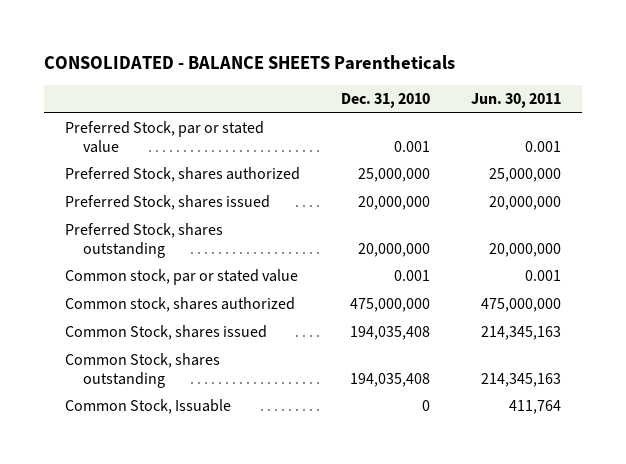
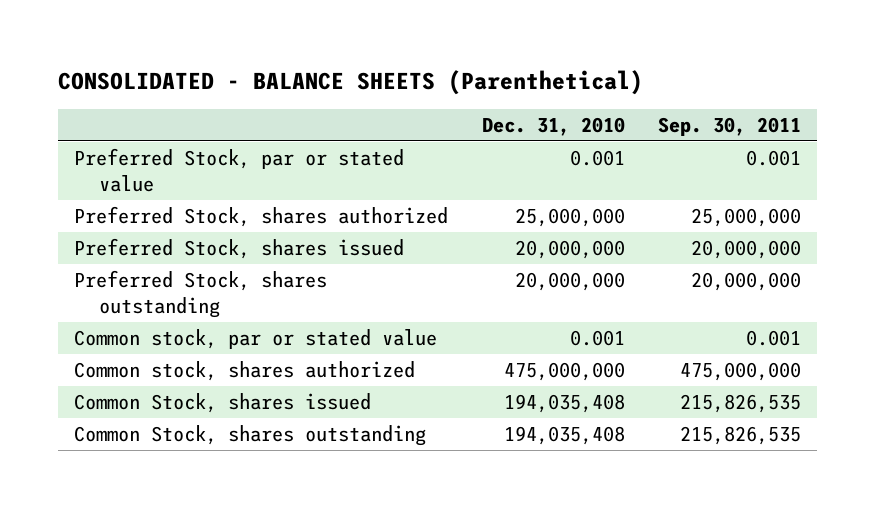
- CONSOLIDATED - BALANCE SHEETS Parentheticals
+ CONSOLIDATED - BALANCE SHEETS (Parenthetical)
- | Dec. 31, 2010 | Jun. 30, 2011
+ | Dec. 31, 2010 | Sep. 30, 2011
- Common Stock, Issuable | 0 | 411,764

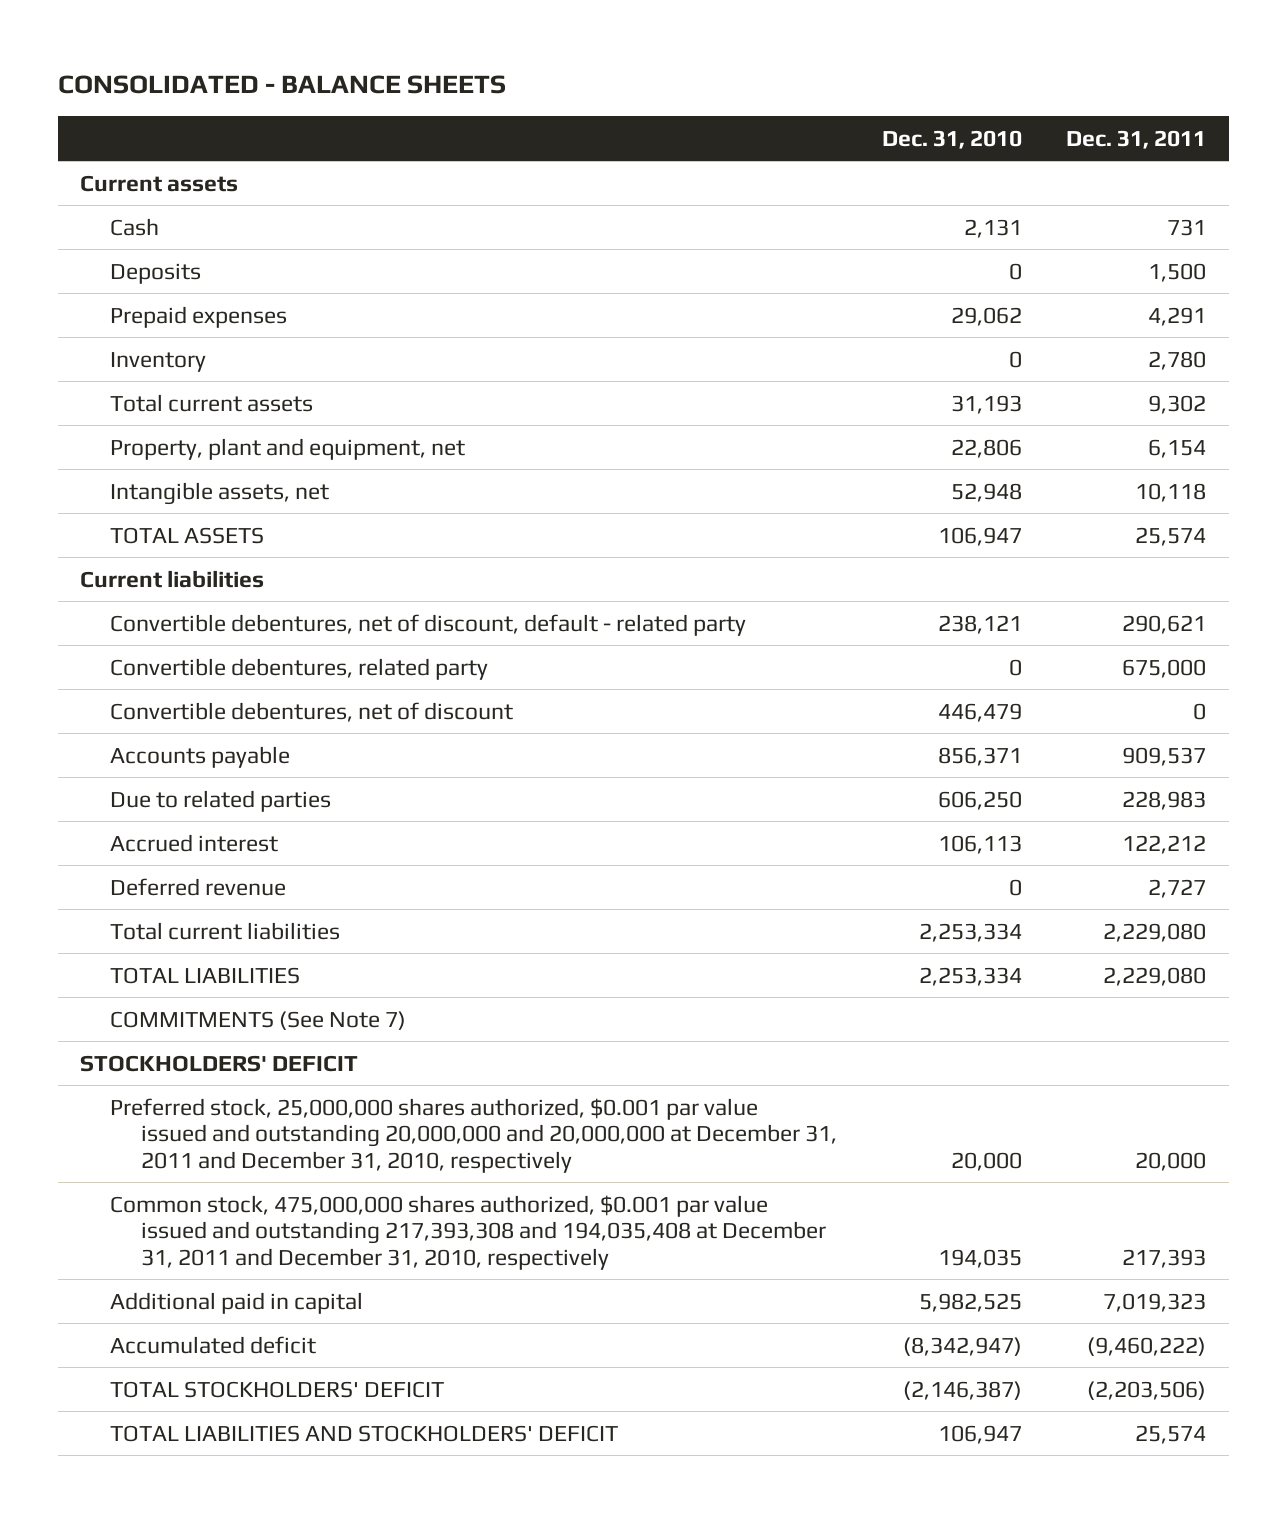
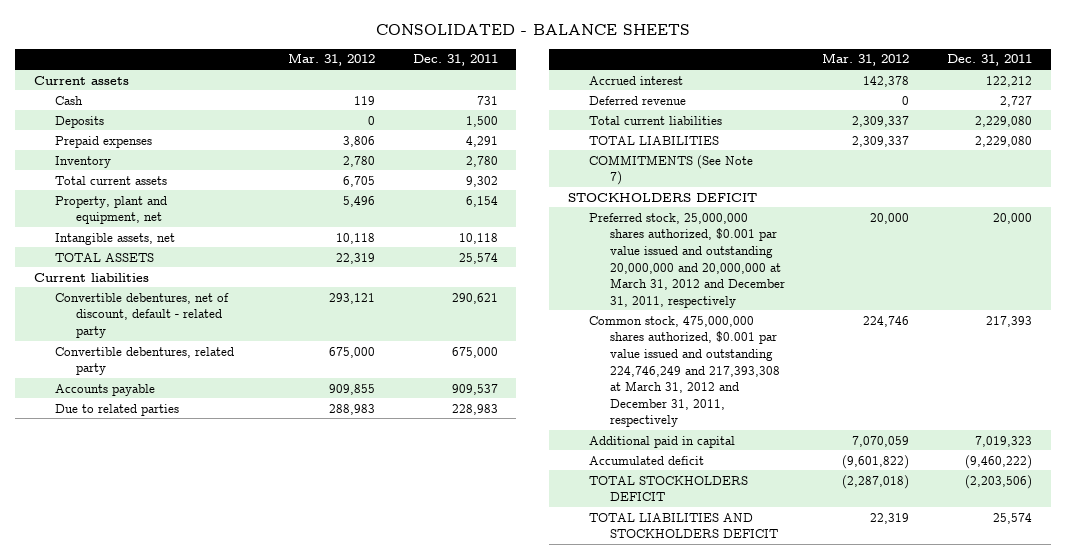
- | Dec. 31, 2010 | Dec. 31, 2011
+ | Mar. 31, 2012 | Dec. 31, 2011
- Convertible debentures, net of discount | 446,479 | 0
- STOCKHOLDERS' DEFICIT
- Preferred stock, 25,000,000 shares authorized, $0.001 par value issued and outstanding 20,000,000 and 20,000,000 at December 31, 2011 and December 31, 2010, respectively | 20,000 | 20,000
- Common stock, 475,000,000 shares authorized, $0.001 par value issued and outstanding 217,393,308 and 194,035,408 at December 31, 2011 and December 31, 2010, respectively | 194,035 | 217,393
+ STOCKHOLDERS DEFICIT
+ Preferred stock, 25,000,000 shares authorized, $0.001 par value issued and outstanding 20,000,000 and 20,000,000 at March 31, 2012 and December 31, 2011, respectively | 20,000 | 20,000
+ Common stock, 475,000,000 shares authorized, $0.001 par value issued and outstanding 224,746,249 and 217,393,308 at March 31, 2012 and December 31, 2011, respectively | 224,746 | 217,393
- TOTAL STOCKHOLDERS' DEFICIT | (2,146,387) | (2,203,506)
- TOTAL LIABILITIES AND STOCKHOLDERS' DEFICIT | 106,947 | 25,574
+ TOTAL STOCKHOLDERS DEFICIT | (2,287,018) | (2,203,506)
+ TOTAL LIABILITIES AND STOCKHOLDERS DEFICIT | 22,319 | 25,574

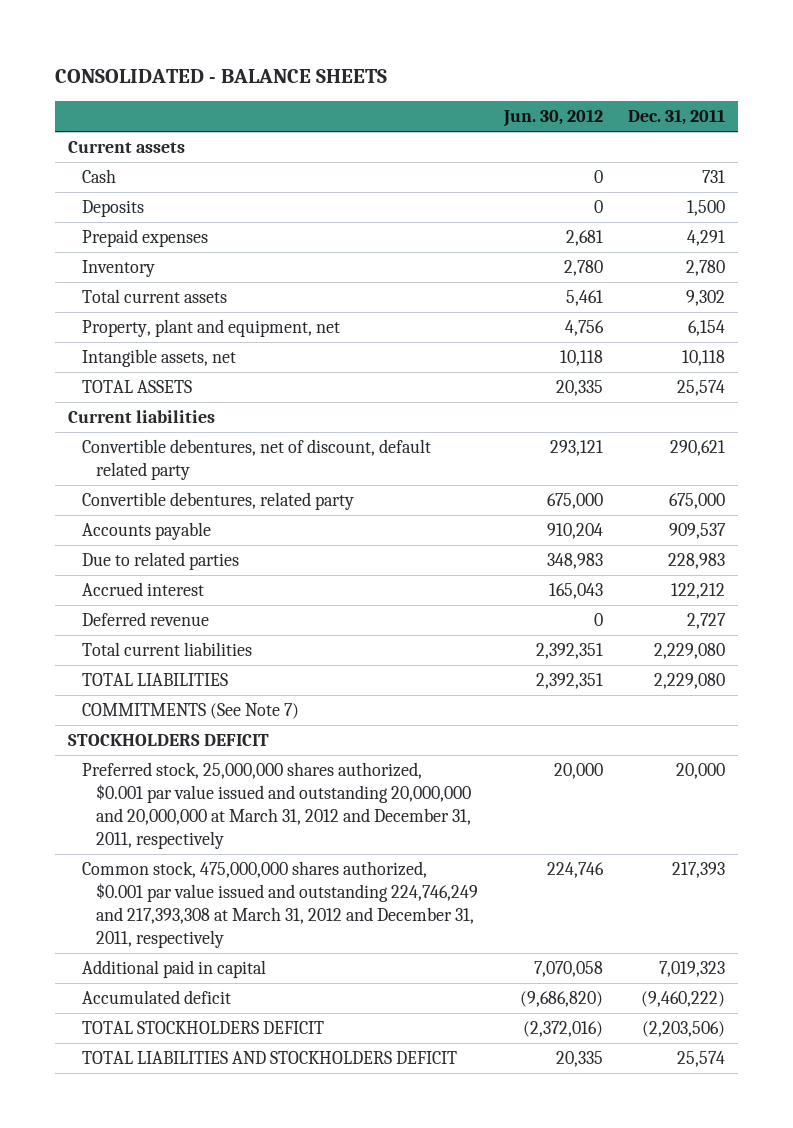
- | Mar. 31, 2012 | Dec. 31, 2011
+ | Jun. 30, 2012 | Dec. 31, 2011
- Convertible debentures, net of discount, default - related party | 293,121 | 290,621
+ Convertible debentures, net of discount, default related party | 293,121 | 290,621

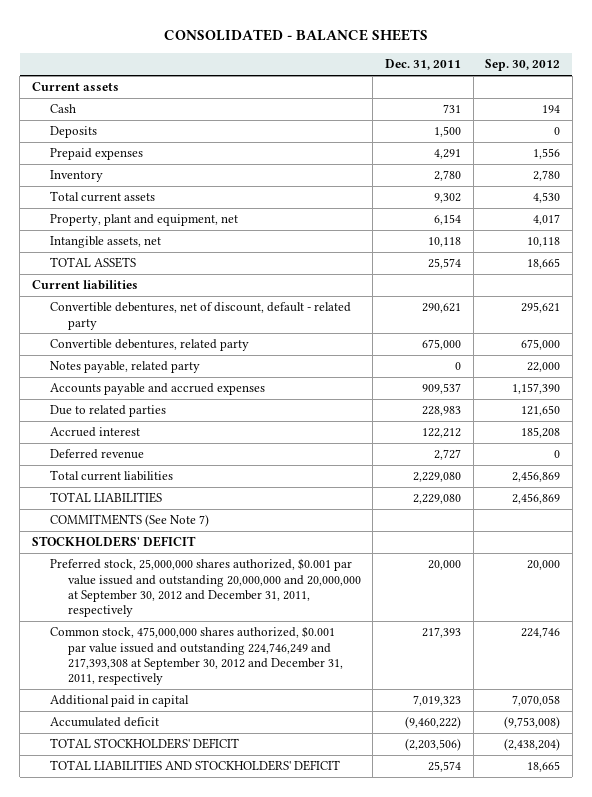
- | Jun. 30, 2012 | Dec. 31, 2011
+ | Dec. 31, 2011 | Sep. 30, 2012
- Convertible debentures, net of discount, default related party | 293,121 | 290,621
+ Convertible debentures, net of discount, default - related party | 290,621 | 295,621
- Accounts payable | 910,204 | 909,537
+ Notes payable, related party | 0 | 22,000
+ Accounts payable and accrued expenses | 909,537 | 1,157,390
- STOCKHOLDERS DEFICIT
- Preferred stock, 25,000,000 shares authorized, $0.001 par value issued and outstanding 20,000,000 and 20,000,000 at March 31, 2012 and December 31, 2011, respectively | 20,000 | 20,000
- Common stock, 475,000,000 shares authorized, $0.001 par value issued and outstanding 224,746,249 and 217,393,308 at March 31, 2012 and December 31, 2011, respectively | 224,746 | 217,393
+ STOCKHOLDERS' DEFICIT
+ Preferred stock, 25,000,000 shares authorized, $0.001 par value issued and outstanding 20,000,000 and 20,000,000 at September 30, 2012 and December 31, 2011, respectively | 20,000 | 20,000
+ Common stock, 475,000,000 shares authorized, $0.001 par value issued and outstanding 224,746,249 and 217,393,308 at September 30, 2012 and December 31, 2011, respectively | 217,393 | 224,746
- TOTAL STOCKHOLDERS DEFICIT | (2,372,016) | (2,203,506)
- TOTAL LIABILITIES AND STOCKHOLDERS DEFICIT | 20,335 | 25,574
+ TOTAL STOCKHOLDERS' DEFICIT | (2,203,506) | (2,438,204)
+ TOTAL LIABILITIES AND STOCKHOLDERS' DEFICIT | 25,574 | 18,665

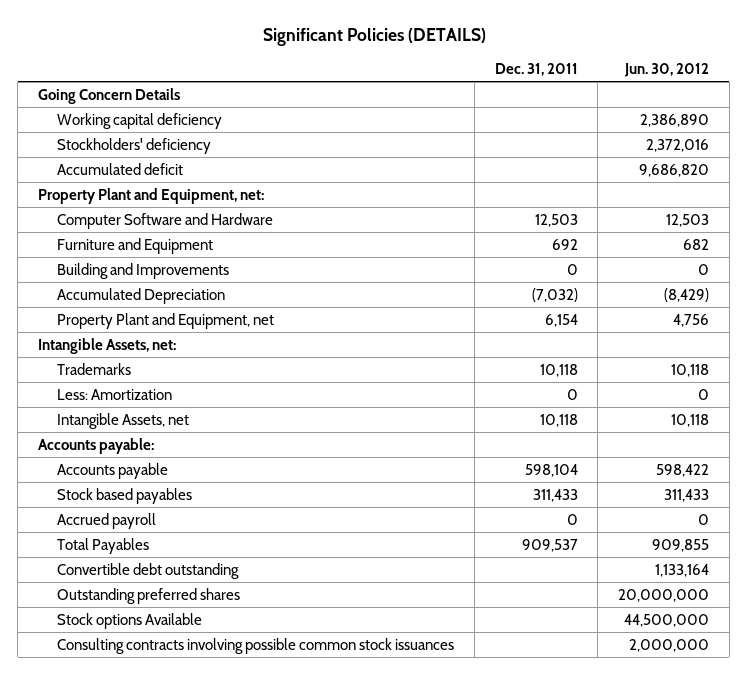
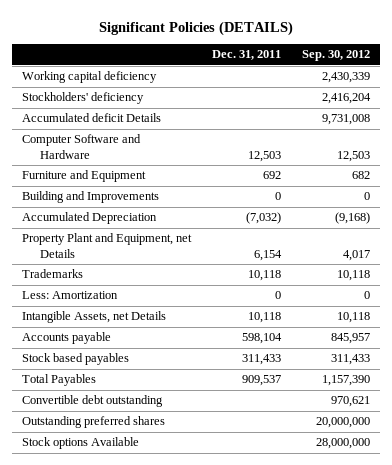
- | Dec. 31, 2011 | Jun. 30, 2012
+ | Dec. 31, 2011 | Sep. 30, 2012
- Going Concern Details
- Accumulated deficit | | 9,686,820
- Property Plant and Equipment, net:
+ Accumulated deficit Details | | 9,731,008
- Property Plant and Equipment, net | 6,154 | 4,756
- Intangible Assets, net:
+ Property Plant and Equipment, net Details | 6,154 | 4,017
- Intangible Assets, net | 10,118 | 10,118
- Accounts payable:
+ Intangible Assets, net Details | 10,118 | 10,118
- Accrued payroll | 0 | 0
- Consulting contracts involving possible common stock issuances | | 2,000,000

